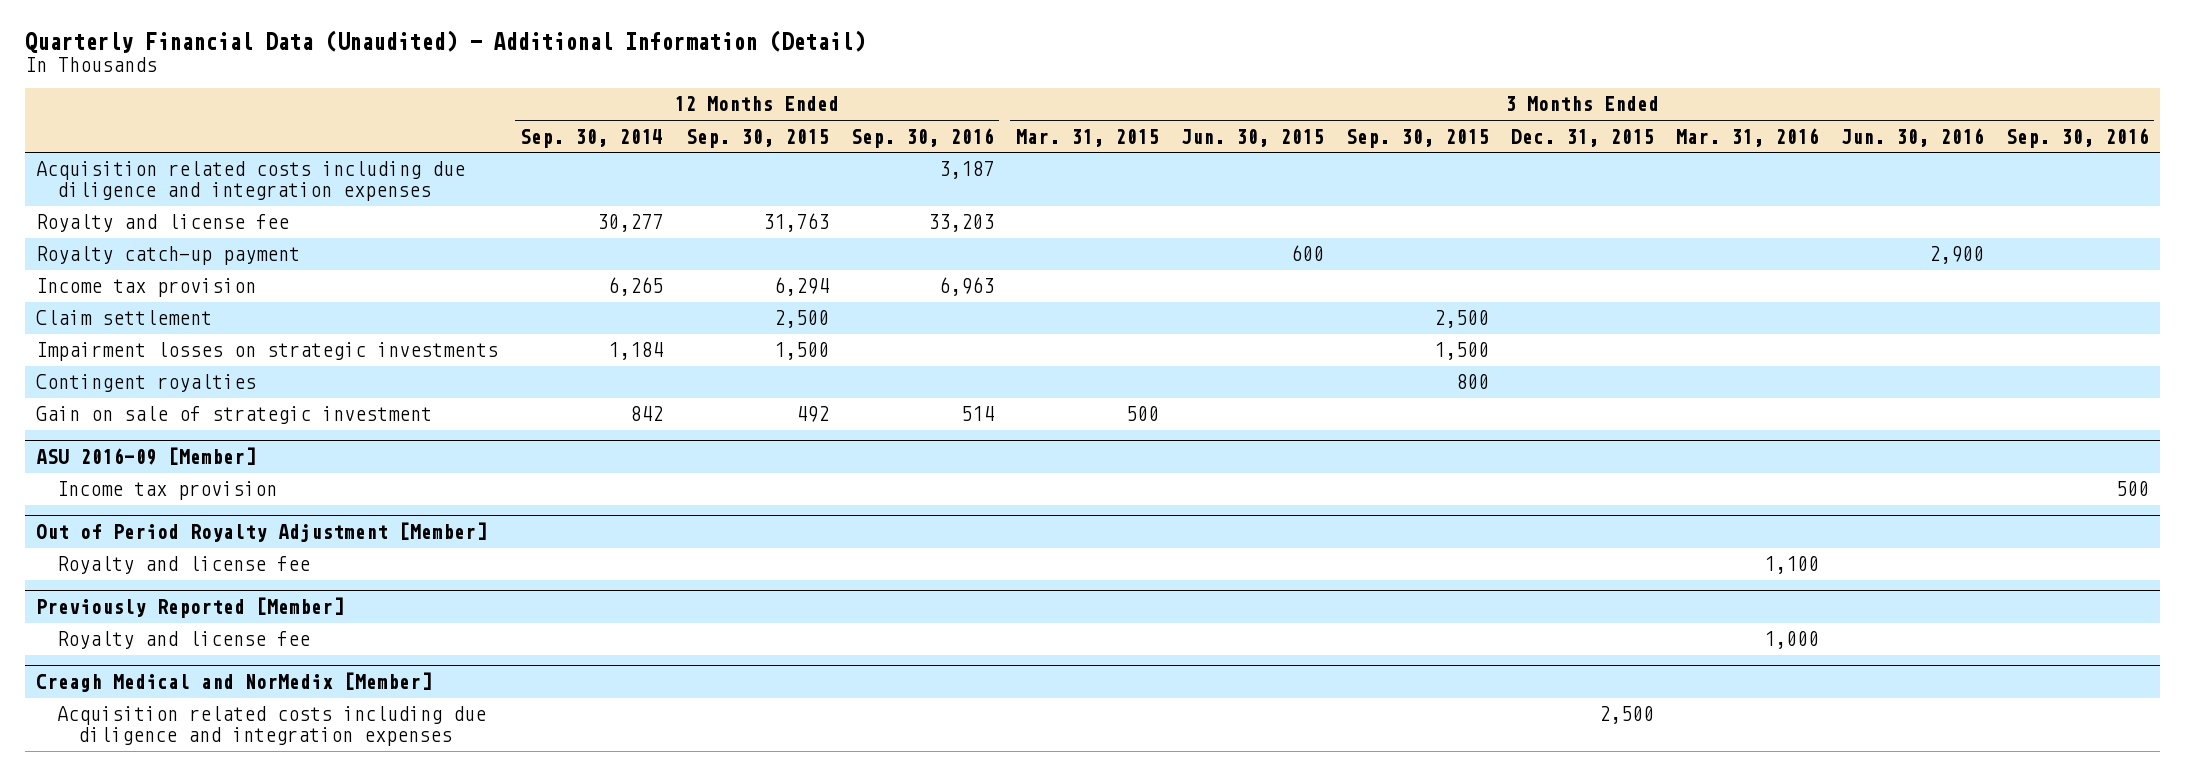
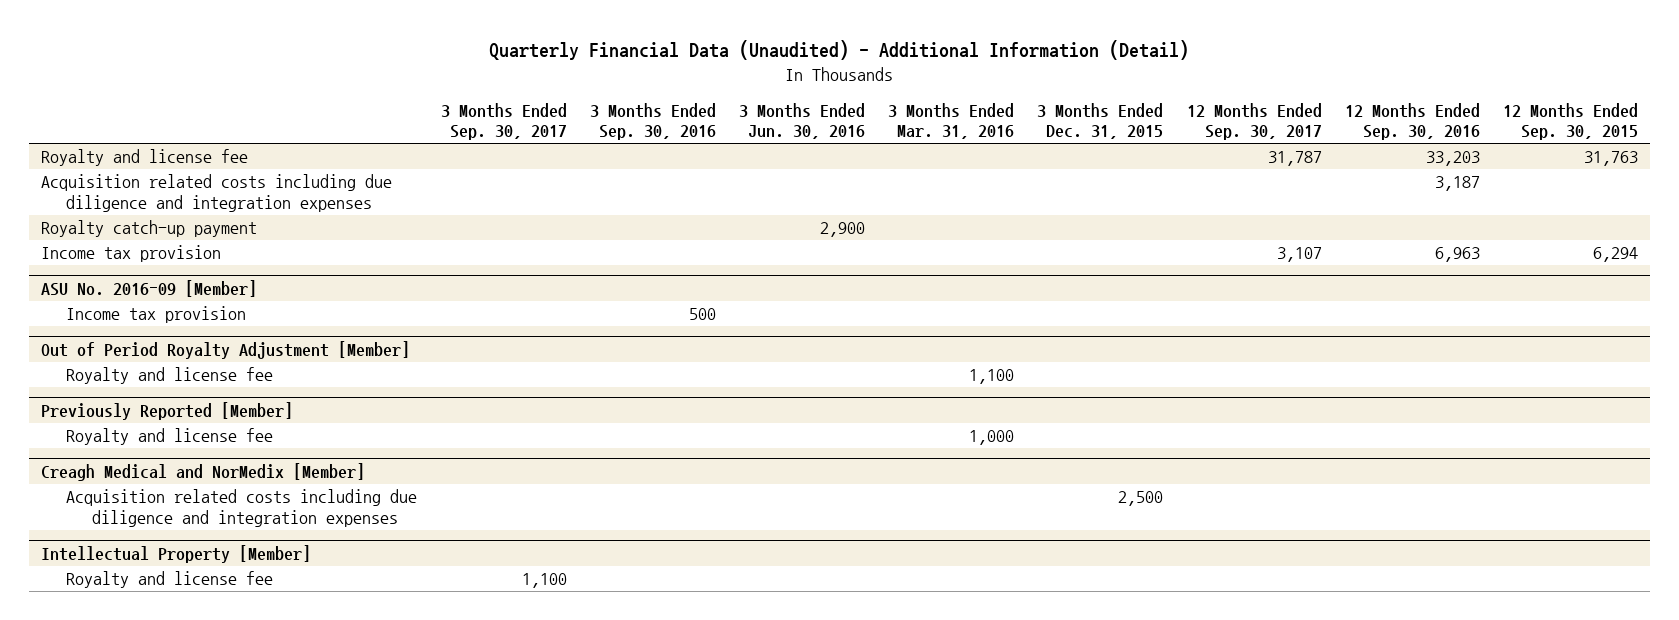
- | 12 Months Ended Sep. 30, 2014 | 12 Months Ended Sep. 30, 2015 | 12 Months Ended Sep. 30, 2016 | 3 Months Ended Mar. 31, 2015 | 3 Months Ended Jun. 30, 2015 | 3 Months Ended Sep. 30, 2015 | 3 Months Ended Dec. 31, 2015 | 3 Months Ended Mar. 31, 2016 | 3 Months Ended Jun. 30, 2016 | 3 Months Ended Sep. 30, 2016
+ | 3 Months Ended Sep. 30, 2017 | 3 Months Ended Sep. 30, 2016 | 3 Months Ended Jun. 30, 2016 | 3 Months Ended Mar. 31, 2016 | 3 Months Ended Dec. 31, 2015 | 12 Months Ended Sep. 30, 2017 | 12 Months Ended Sep. 30, 2016 | 12 Months Ended Sep. 30, 2015
moved down: Acquisition related costs including due diligence and integration expenses | | | | | | | 3,187 |
- Claim settlement | | 2,500 | | | | 2,500 | | | |
- Impairment losses on strategic investments | 1,184 | 1,500 | | | | 1,500 | | | |
- Contingent royalties | | | | | | 800 | | | |
- Gain on sale of strategic investment | 842 | 492 | 514 | 500 | | | | | |
- ASU 2016-09 [Member]
+ ASU No. 2016-09 [Member]
+ Intellectual Property [Member]
+ Royalty and license fee | 1,100 | | | | | | |

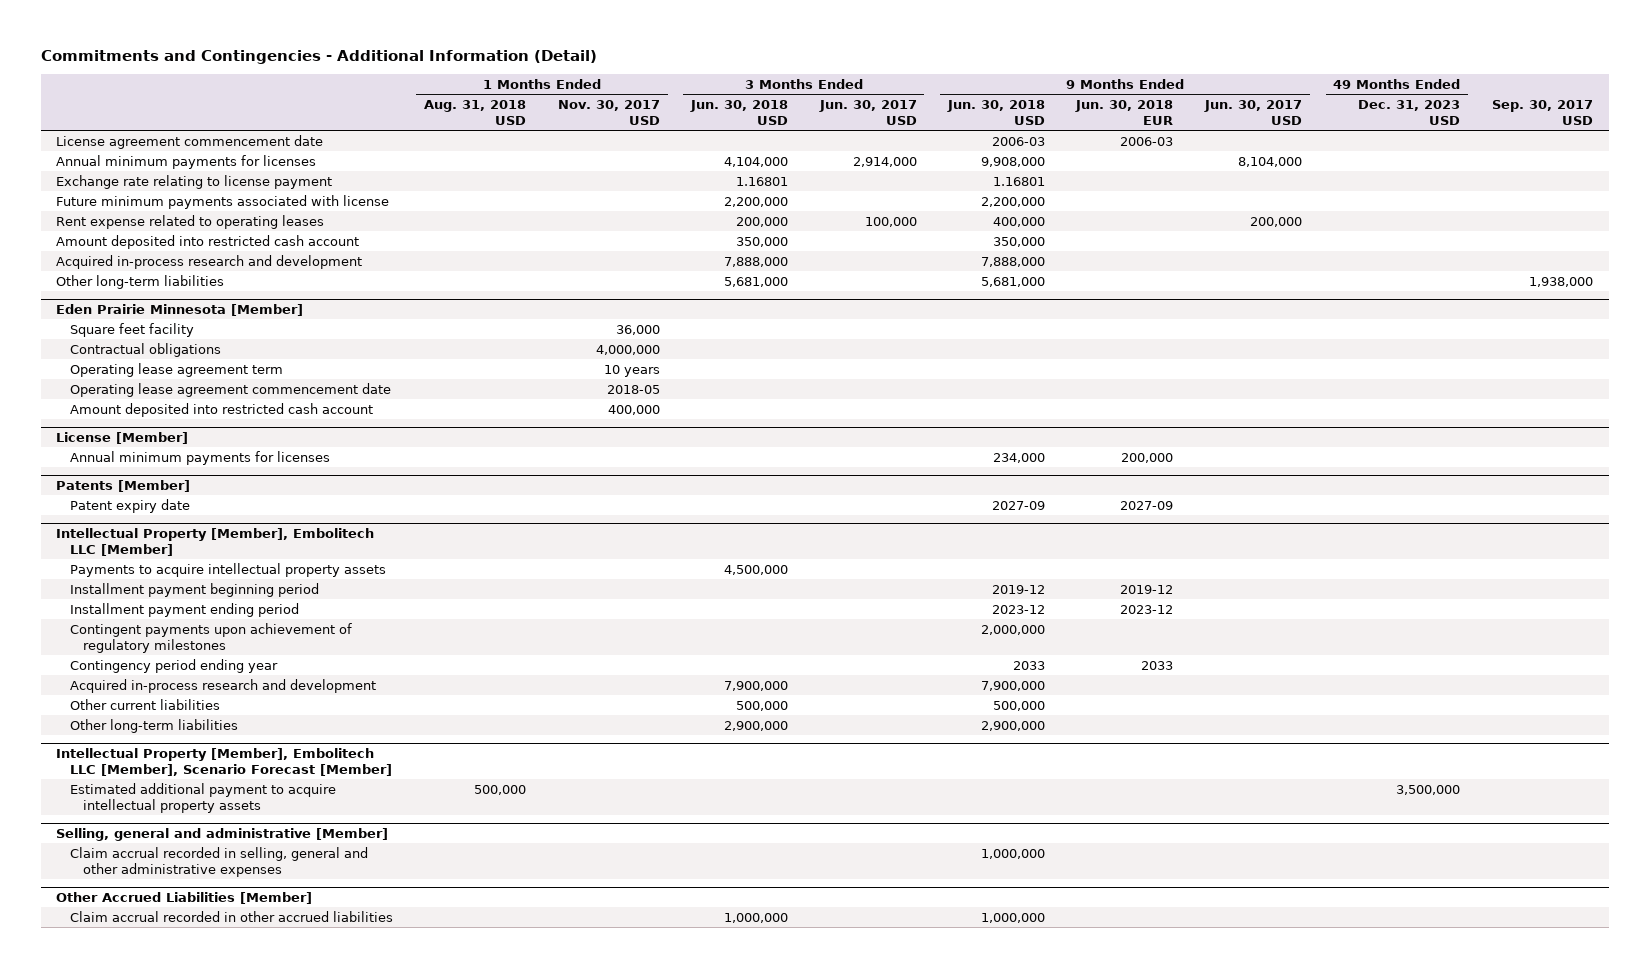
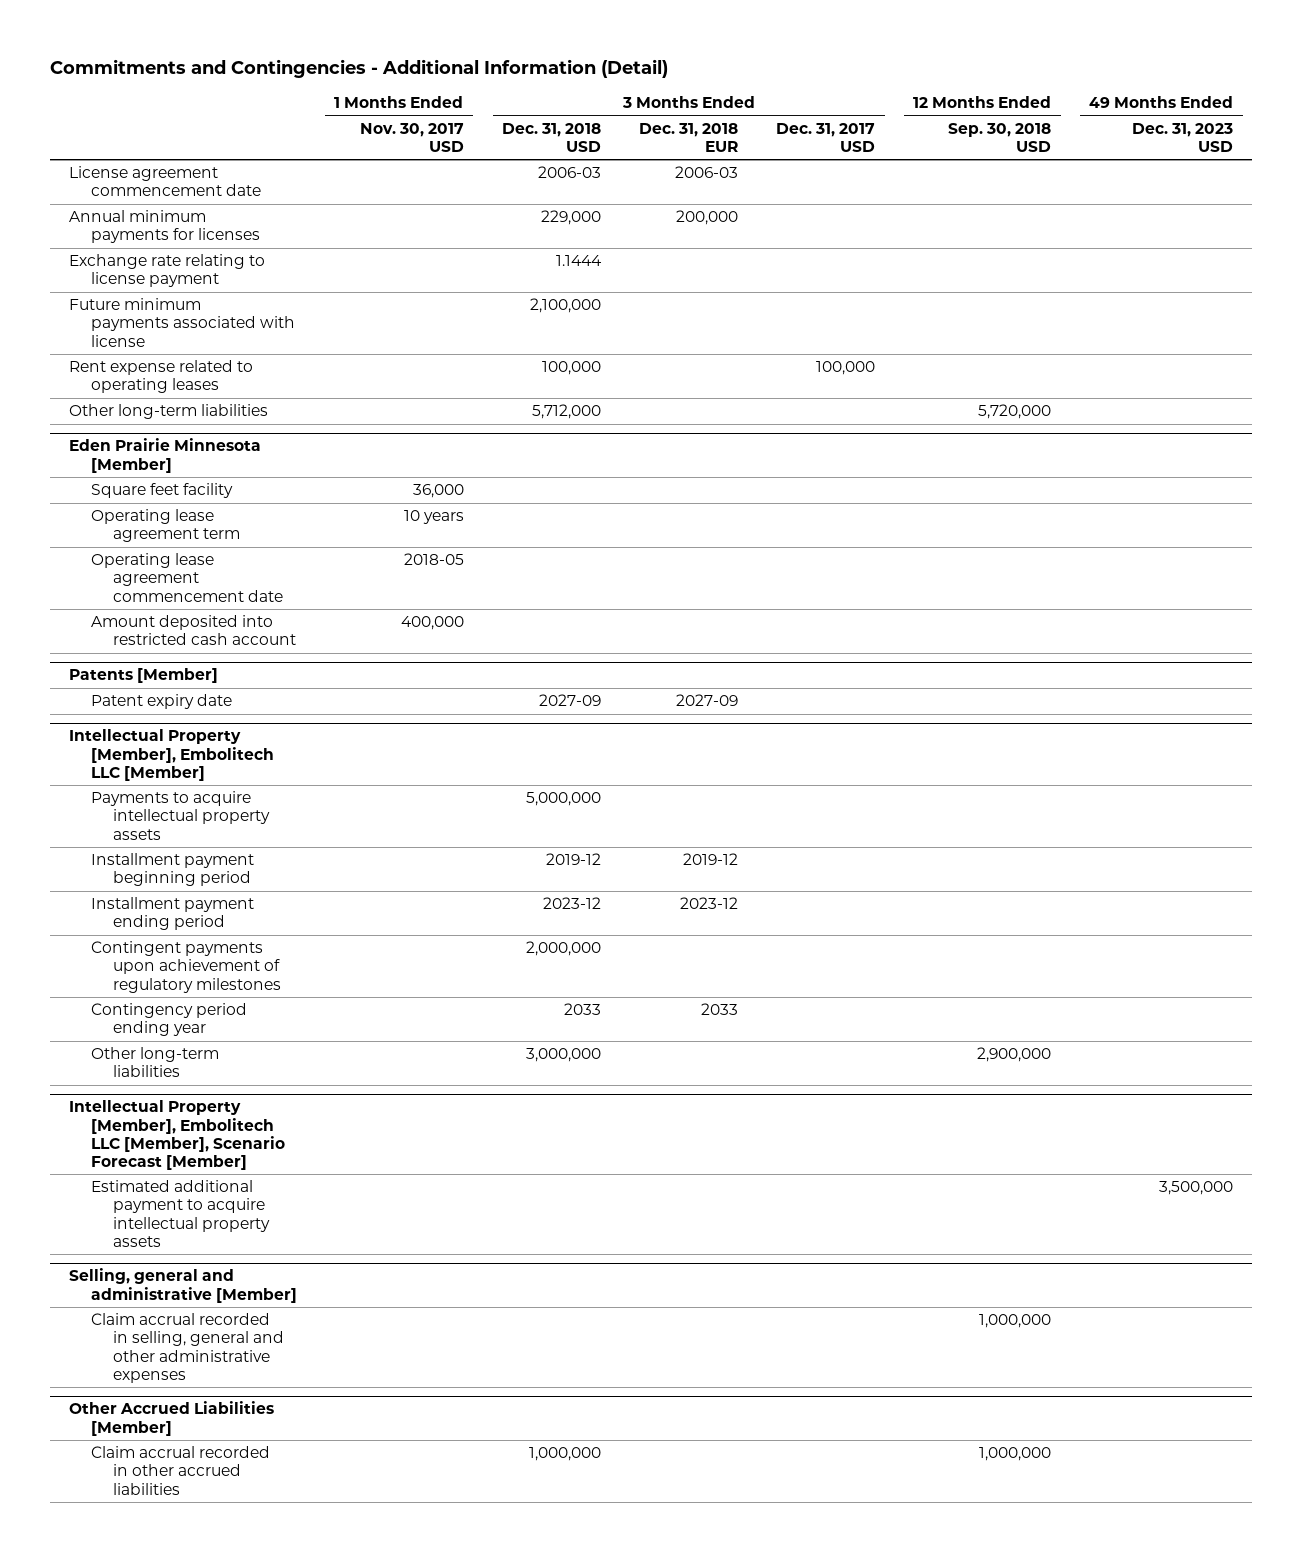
- | 1 Months Ended Aug. 31, 2018 USD | 1 Months Ended Nov. 30, 2017 USD | 3 Months Ended Jun. 30, 2018 USD | 3 Months Ended Jun. 30, 2017 USD | 9 Months Ended Jun. 30, 2018 USD | 9 Months Ended Jun. 30, 2018 EUR | 9 Months Ended Jun. 30, 2017 USD | 49 Months Ended Dec. 31, 2023 USD | Sep. 30, 2017 USD
+ | 1 Months Ended Nov. 30, 2017 USD | 3 Months Ended Dec. 31, 2018 USD | 3 Months Ended Dec. 31, 2018 EUR | 3 Months Ended Dec. 31, 2017 USD | 12 Months Ended Sep. 30, 2018 USD | 49 Months Ended Dec. 31, 2023 USD
- Amount deposited into restricted cash account | | | 350,000 | | 350,000 | | | |
- Acquired in-process research and development | | | 7,888,000 | | 7,888,000 | | | |
@ Eden Prairie Minnesota [Member]
- Contractual obligations | | 4,000,000 | | | | | | |
- License [Member]
- Annual minimum payments for licenses | | | | | 234,000 | 200,000 | | |
@ Intellectual Property [Member], Embolitech LLC [Member]
- Acquired in-process research and development | | | 7,900,000 | | 7,900,000 | | | |
- Other current liabilities | | | 500,000 | | 500,000 | | | |

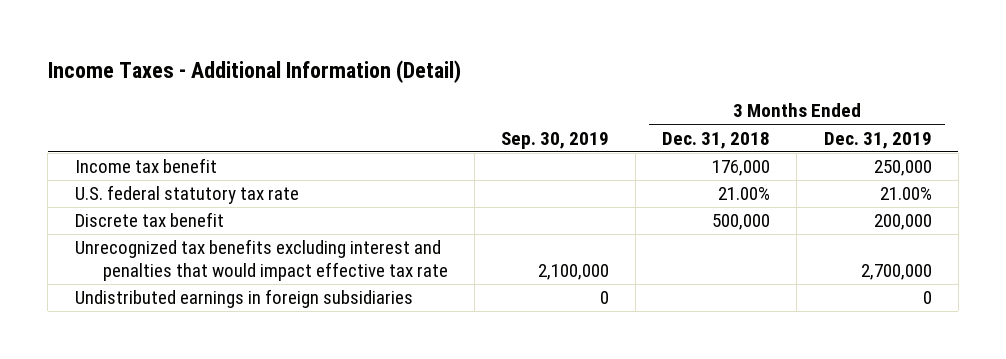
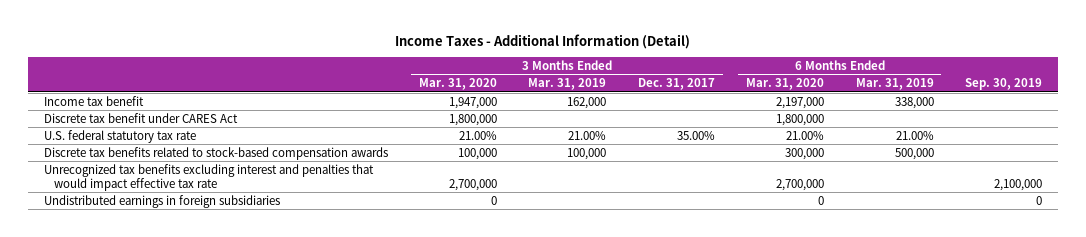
- | Sep. 30, 2019 | 3 Months Ended Dec. 31, 2018 | 3 Months Ended Dec. 31, 2019
+ | 3 Months Ended Mar. 31, 2020 | 3 Months Ended Mar. 31, 2019 | 3 Months Ended Dec. 31, 2017 | 6 Months Ended Mar. 31, 2020 | 6 Months Ended Mar. 31, 2019 | Sep. 30, 2019
+ Discrete tax benefit under CARES Act | 1,800,000 | | | 1,800,000 | |
- Discrete tax benefit | | 500,000 | 200,000
+ Discrete tax benefits related to stock-based compensation awards | 100,000 | 100,000 | | 300,000 | 500,000 |

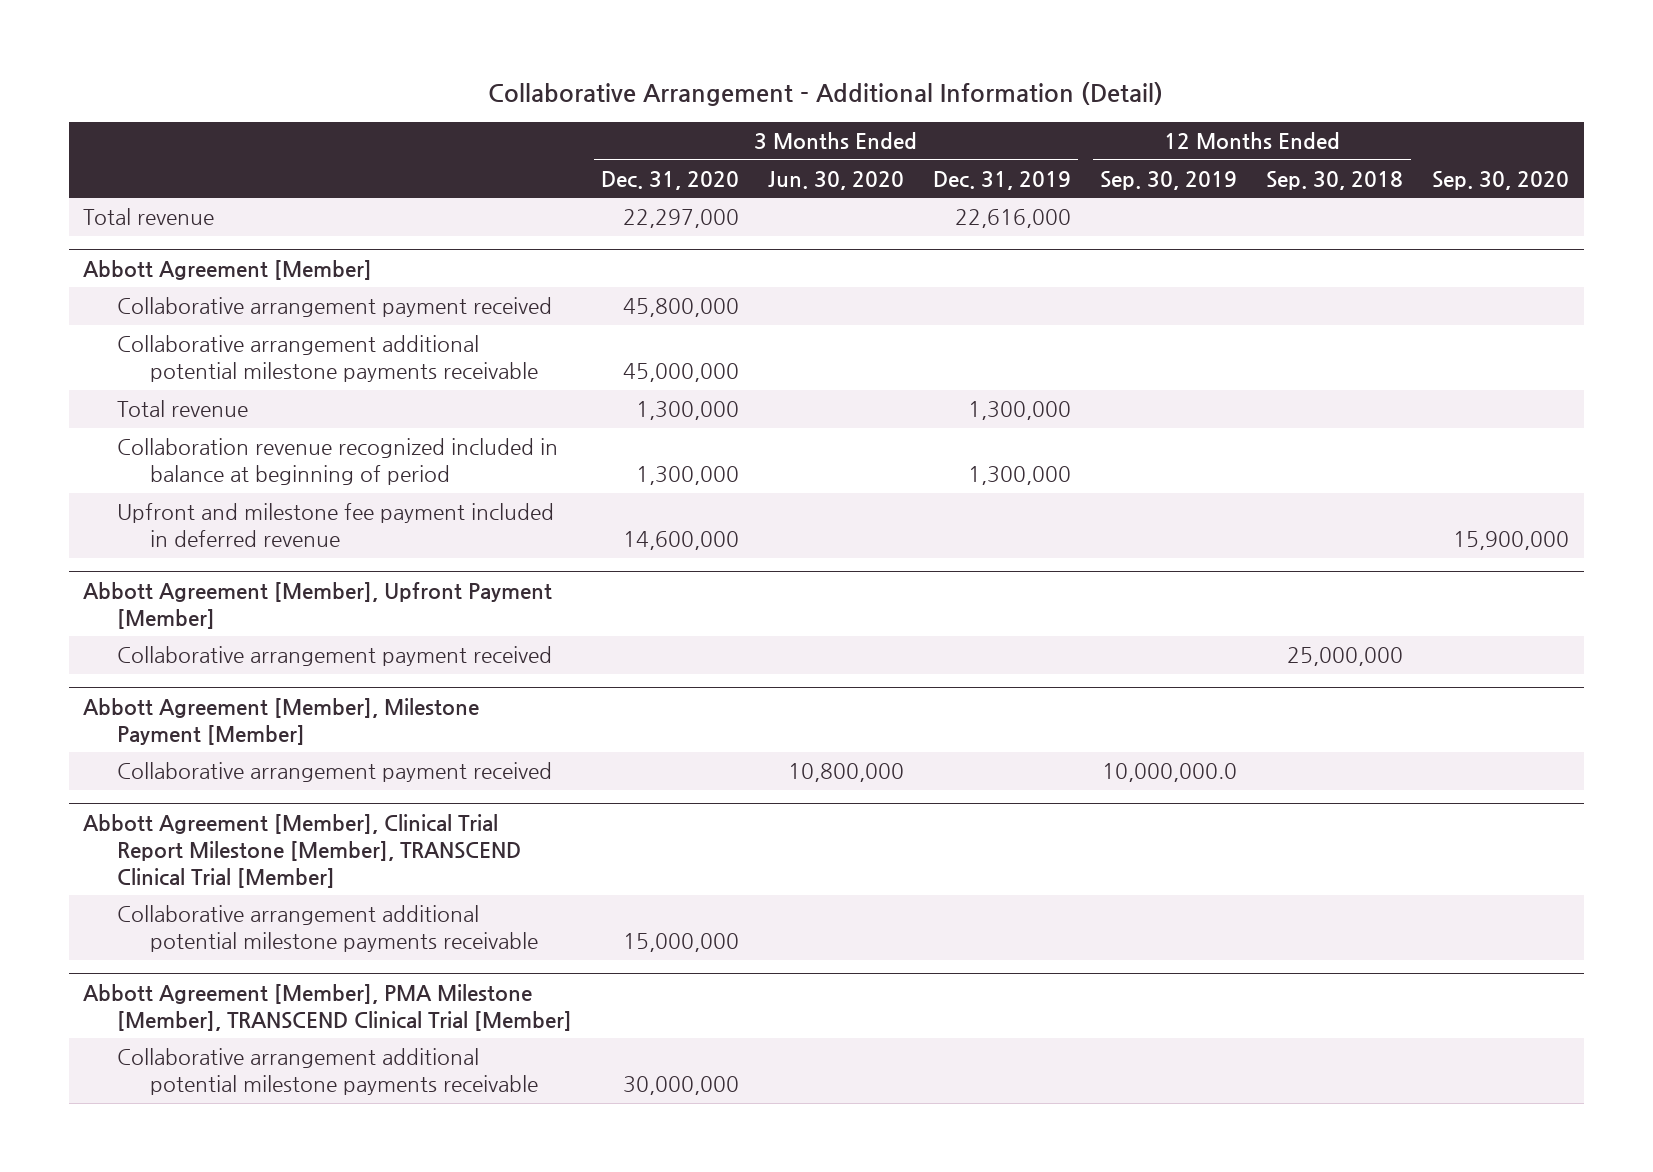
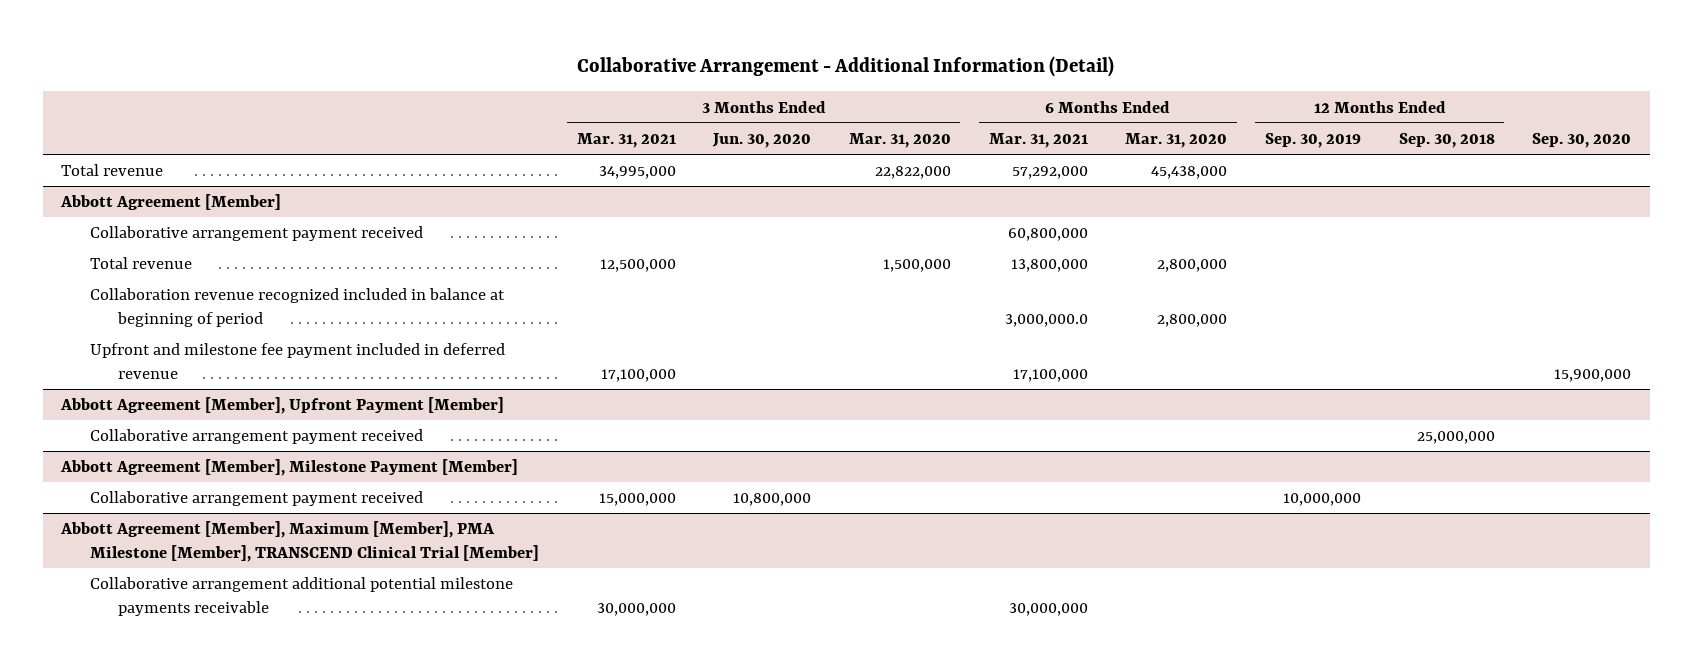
- | 3 Months Ended Dec. 31, 2020 | 3 Months Ended Jun. 30, 2020 | 3 Months Ended Dec. 31, 2019 | 12 Months Ended Sep. 30, 2019 | 12 Months Ended Sep. 30, 2018 | Sep. 30, 2020
+ | 3 Months Ended Mar. 31, 2021 | 3 Months Ended Jun. 30, 2020 | 3 Months Ended Mar. 31, 2020 | 6 Months Ended Mar. 31, 2021 | 6 Months Ended Mar. 31, 2020 | 12 Months Ended Sep. 30, 2019 | 12 Months Ended Sep. 30, 2018 | Sep. 30, 2020
@ Abbott Agreement [Member]
- Collaborative arrangement additional potential milestone payments receivable | 45,000,000 | | | | |
@ Abbott Agreement [Member], Milestone Payment [Member]
- Collaborative arrangement payment received | | 10,800,000 | | 10,000,000.0 | |
- Abbott Agreement [Member], Clinical Trial Report Milestone [Member], TRANSCEND Clinical Trial [Member]
- Collaborative arrangement additional potential milestone payments receivable | 15,000,000 | | | | |
- Abbott Agreement [Member], PMA Milestone [Member], TRANSCEND Clinical Trial [Member]
@ Abbott Agreement [Member], Milestone Payment [Member]
+ Collaborative arrangement payment received | 15,000,000 | 10,800,000 | | | | 10,000,000 | |
+ Abbott Agreement [Member], Maximum [Member], PMA Milestone [Member], TRANSCEND Clinical Trial [Member]

